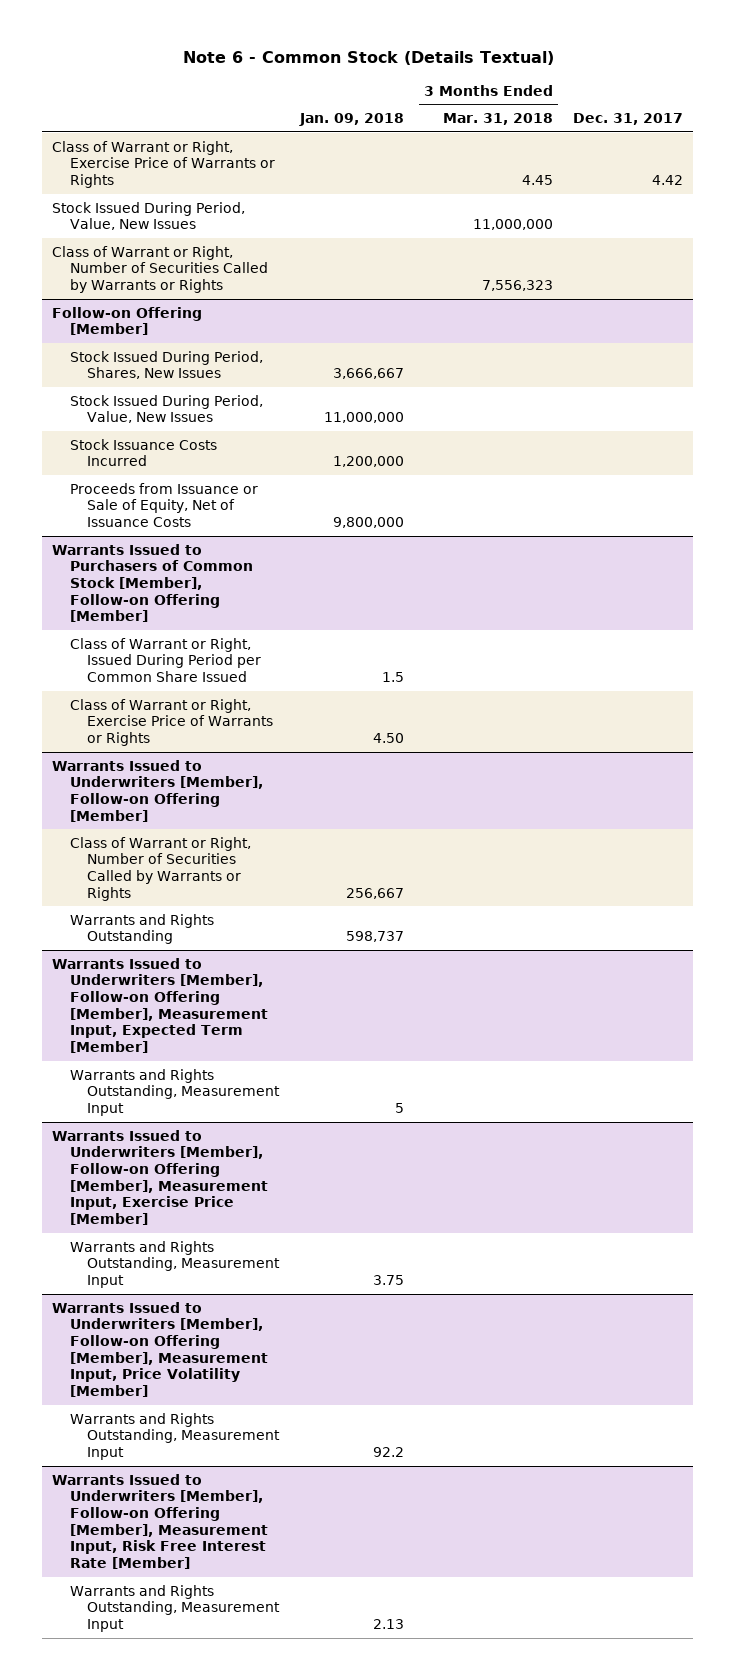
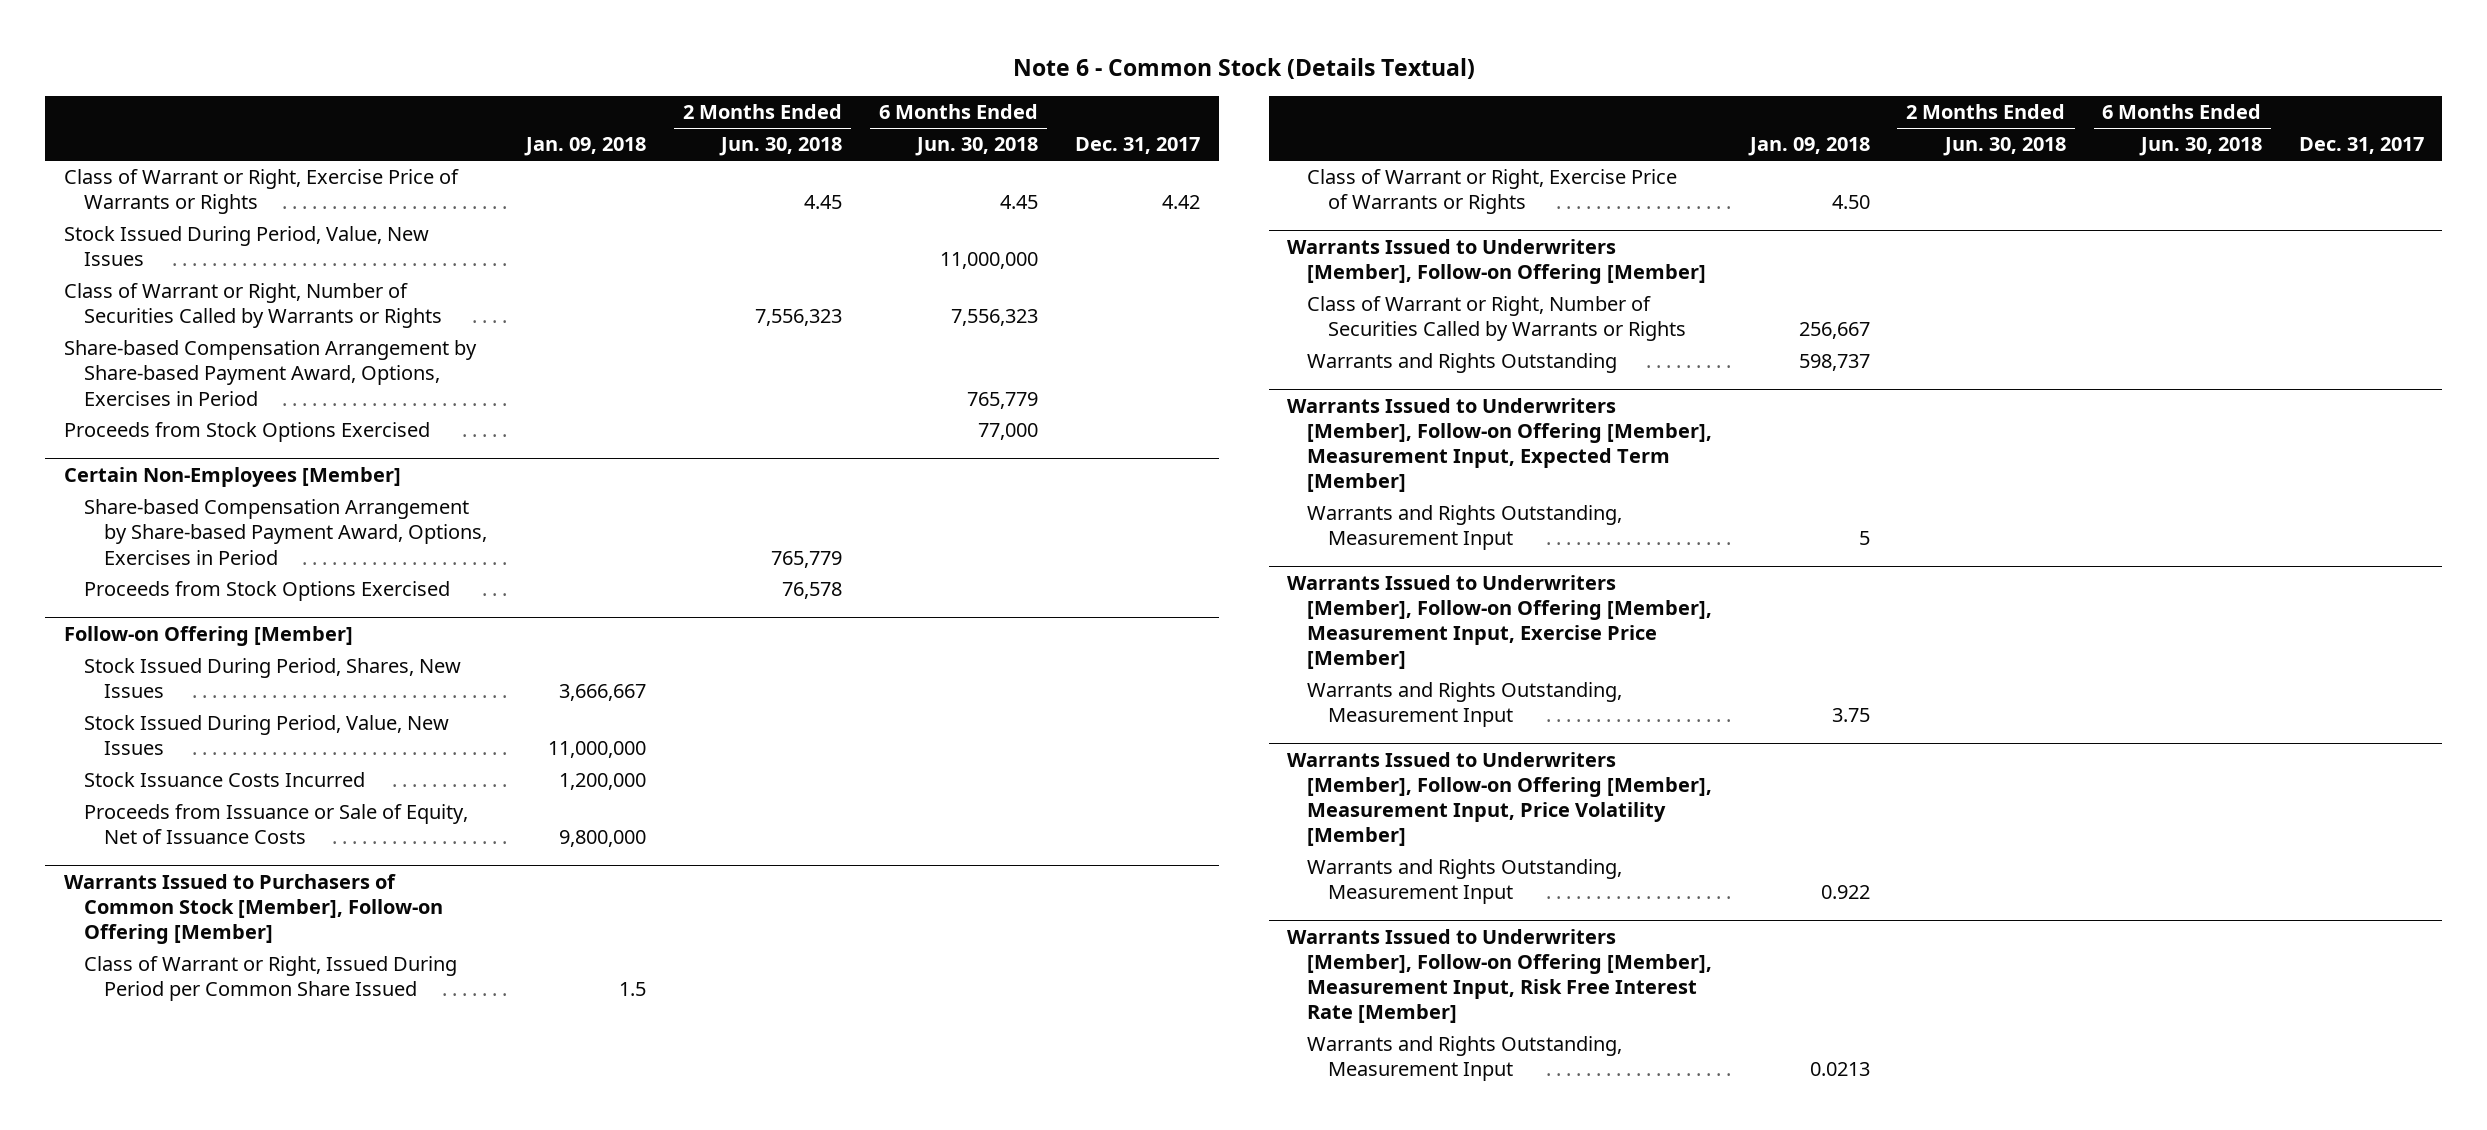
- | Jan. 09, 2018 | 3 Months Ended Mar. 31, 2018 | Dec. 31, 2017
+ | Jan. 09, 2018 | 2 Months Ended Jun. 30, 2018 | 6 Months Ended Jun. 30, 2018 | Dec. 31, 2017
+ Share-based Compensation Arrangement by Share-based Payment Award, Options, Exercises in Period | | | 765,779 |
+ Proceeds from Stock Options Exercised | | | 77,000 |
+ Certain Non-Employees [Member]
+ Share-based Compensation Arrangement by Share-based Payment Award, Options, Exercises in Period | | 765,779 | |
+ Proceeds from Stock Options Exercised | | 76,578 | |
@ Warrants Issued to Underwriters [Member], Follow-on Offering [Member], Measurement Input, Price Volatility [Member]
- Warrants and Rights Outstanding, Measurement Input | 92.2 | |
+ Warrants and Rights Outstanding, Measurement Input | 0.922 | | |
@ Warrants Issued to Underwriters [Member], Follow-on Offering [Member], Measurement Input, Risk Free Interest Rate [Member]
- Warrants and Rights Outstanding, Measurement Input | 2.13 | |
+ Warrants and Rights Outstanding, Measurement Input | 0.0213 | | |

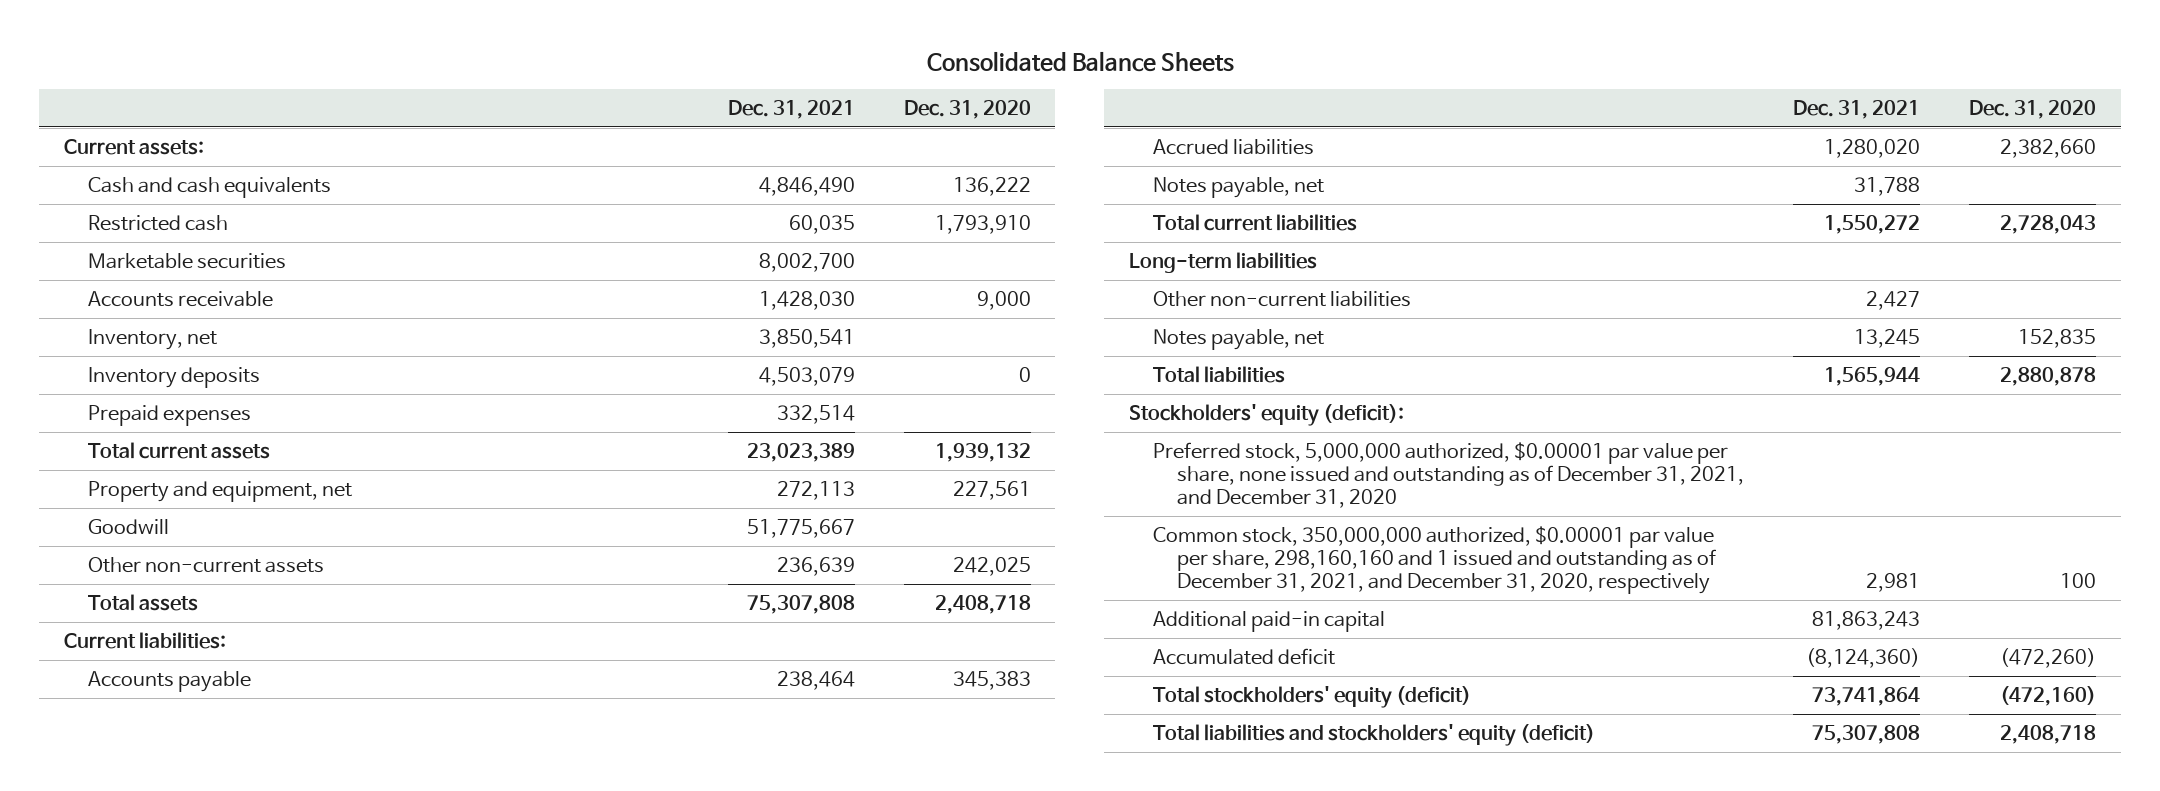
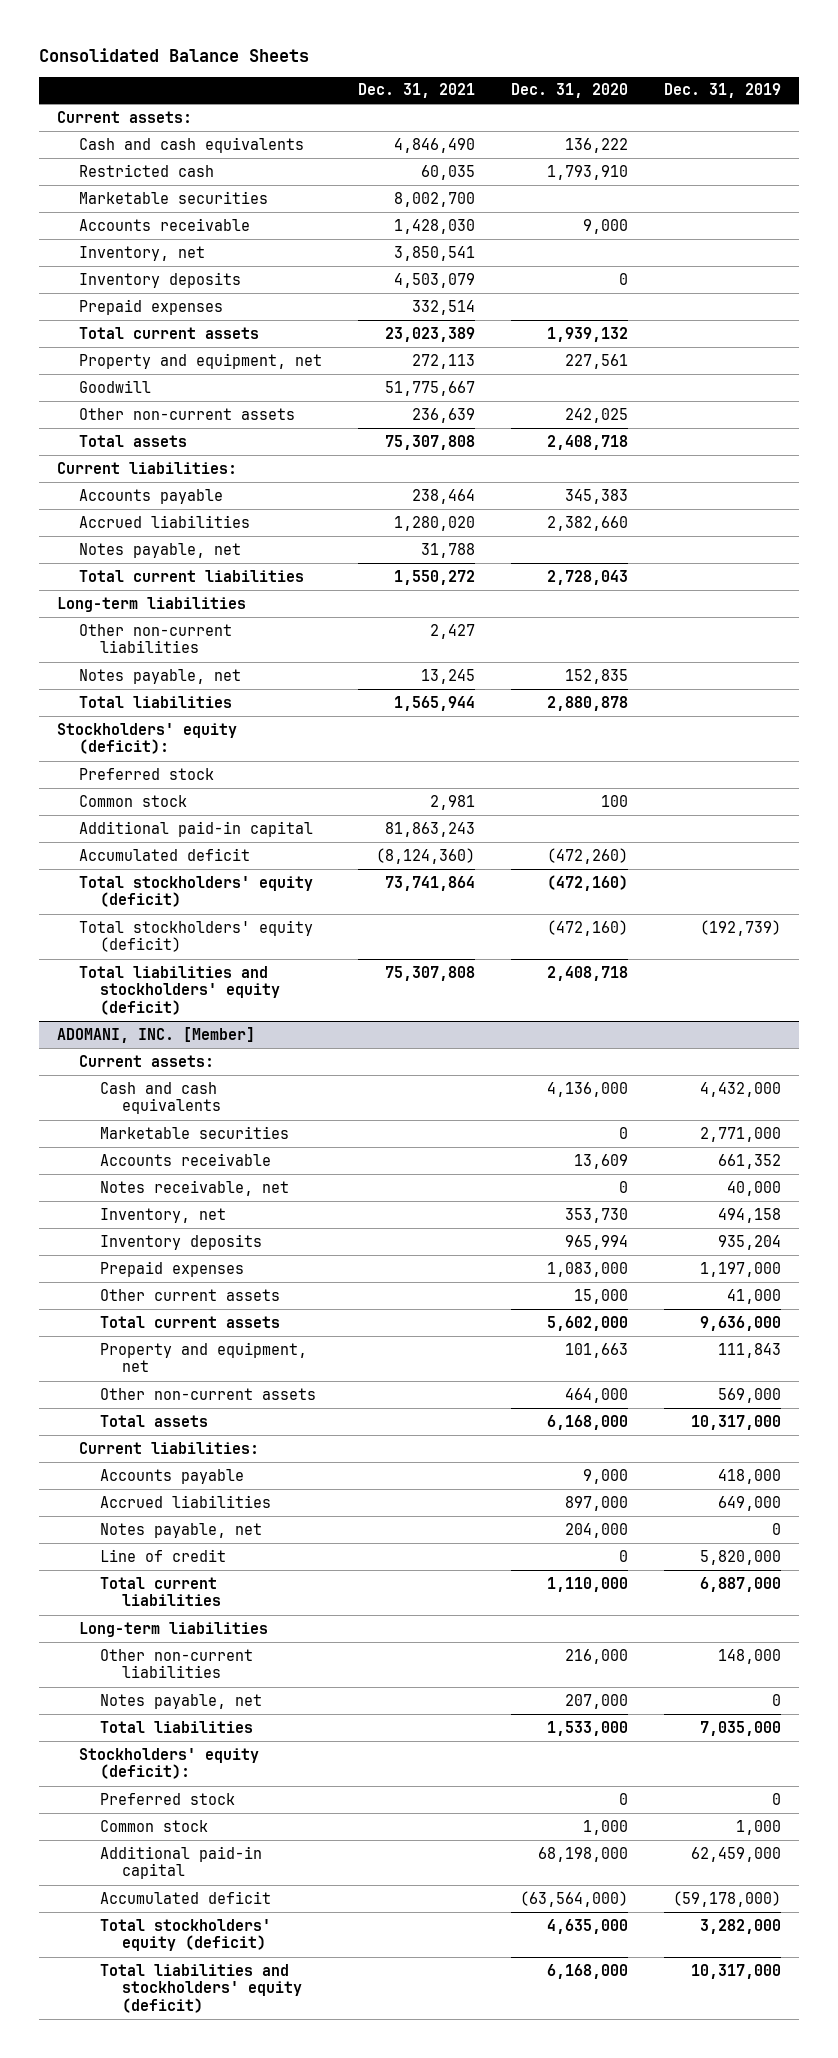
- | Dec. 31, 2021 | Dec. 31, 2020
+ | Dec. 31, 2021 | Dec. 31, 2020 | Dec. 31, 2019
- Preferred stock, 5,000,000 authorized, $0.00001 par value per share, none issued and outstanding as of December 31, 2021, and December 31, 2020
- Common stock, 350,000,000 authorized, $0.00001 par value per share, 298,160,160 and 1 issued and outstanding as of December 31, 2021, and December 31, 2020, respectively | 2,981 | 100
+ Preferred stock
+ Common stock | 2,981 | 100 |
+ Total stockholders' equity (deficit) | | (472,160) | (192,739)
+ ADOMANI, INC. [Member]
+ Current assets:
+ Cash and cash equivalents | | 4,136,000 | 4,432,000
+ Marketable securities | | 0 | 2,771,000
+ Accounts receivable | | 13,609 | 661,352
+ Notes receivable, net | | 0 | 40,000
+ Inventory, net | | 353,730 | 494,158
+ Inventory deposits | | 965,994 | 935,204
+ Prepaid expenses | | 1,083,000 | 1,197,000
+ Other current assets | | 15,000 | 41,000
+ Total current assets | | 5,602,000 | 9,636,000
+ Property and equipment, net | | 101,663 | 111,843
+ Other non-current assets | | 464,000 | 569,000
+ Total assets | | 6,168,000 | 10,317,000
+ Current liabilities:
+ Accounts payable | | 9,000 | 418,000
+ Accrued liabilities | | 897,000 | 649,000
+ Notes payable, net | | 204,000 | 0
+ Line of credit | | 0 | 5,820,000
+ Total current liabilities | | 1,110,000 | 6,887,000
+ Long-term liabilities
+ Other non-current liabilities | | 216,000 | 148,000
+ Notes payable, net | | 207,000 | 0
+ Total liabilities | | 1,533,000 | 7,035,000
+ Stockholders' equity (deficit):
+ Preferred stock | | 0 | 0
+ Common stock | | 1,000 | 1,000
+ Additional paid-in capital | | 68,198,000 | 62,459,000
+ Accumulated deficit | | (63,564,000) | (59,178,000)
+ Total stockholders' equity (deficit) | | 4,635,000 | 3,282,000
+ Total liabilities and stockholders' equity (deficit) | | 6,168,000 | 10,317,000

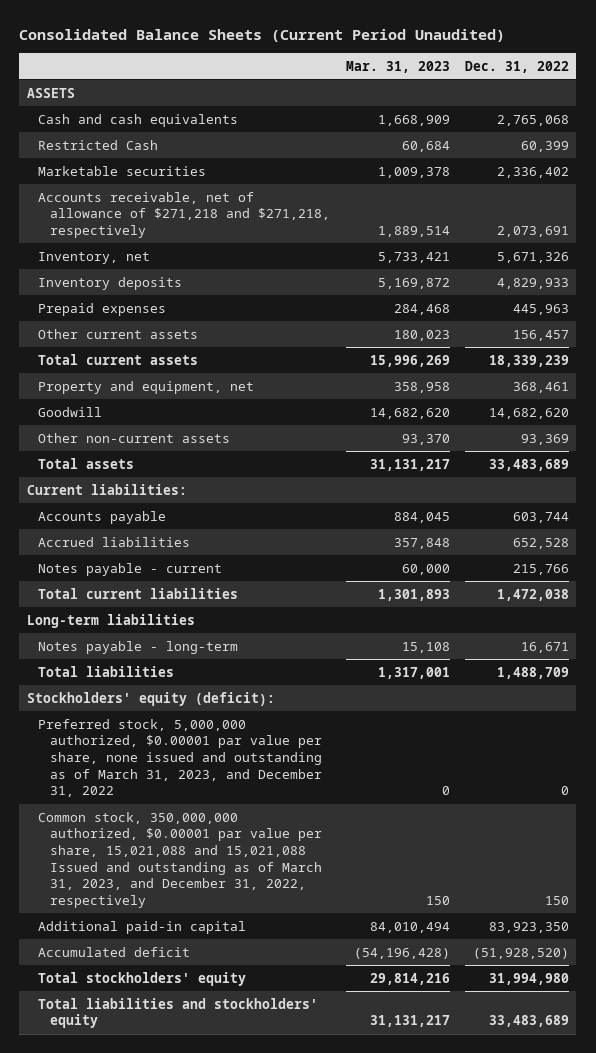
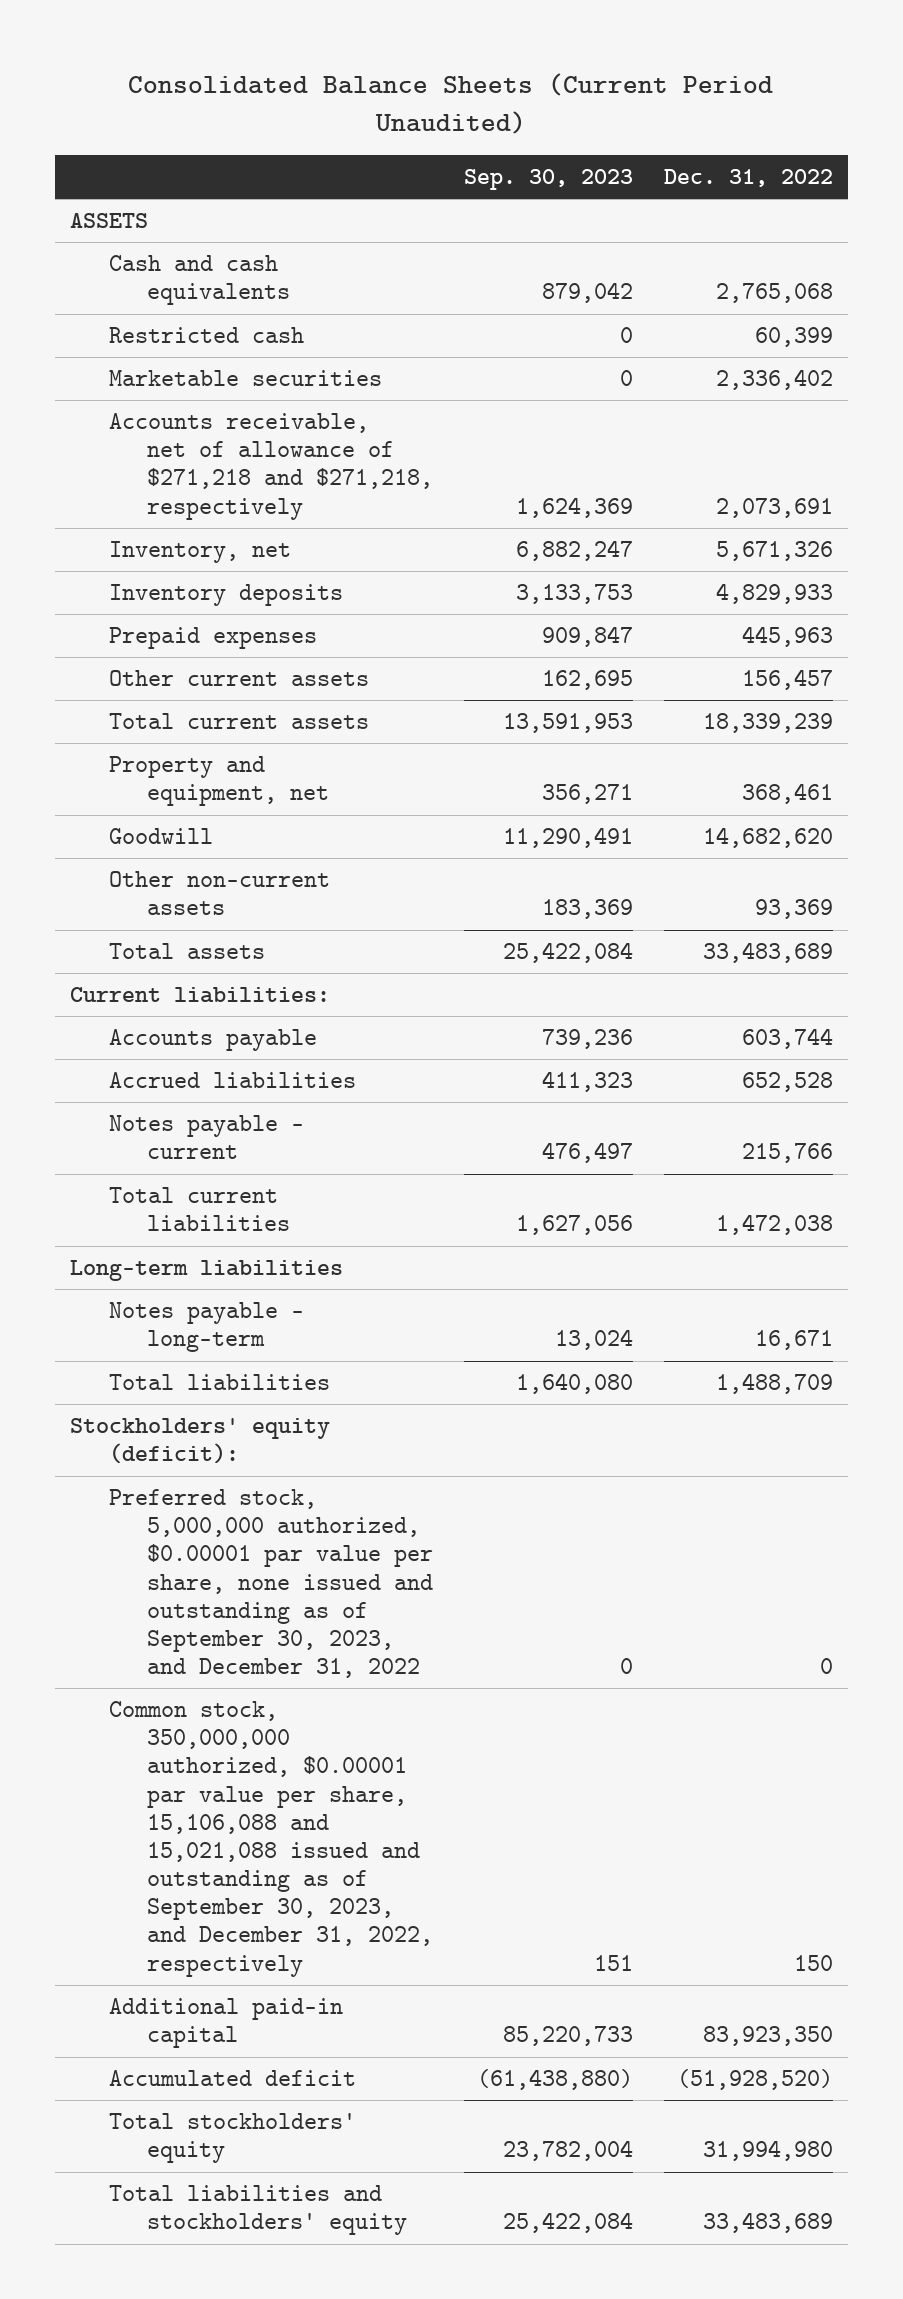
- | Mar. 31, 2023 | Dec. 31, 2022
+ | Sep. 30, 2023 | Dec. 31, 2022
- Restricted Cash | 60,684 | 60,399
+ Restricted cash | 0 | 60,399
- Preferred stock, 5,000,000 authorized, $0.00001 par value per share, none issued and outstanding as of March 31, 2023, and December 31, 2022 | 0 | 0
- Common stock, 350,000,000 authorized, $0.00001 par value per share, 15,021,088 and 15,021,088 Issued and outstanding as of March 31, 2023, and December 31, 2022, respectively | 150 | 150
+ Preferred stock, 5,000,000 authorized, $0.00001 par value per share, none issued and outstanding as of September 30, 2023, and December 31, 2022 | 0 | 0
+ Common stock, 350,000,000 authorized, $0.00001 par value per share, 15,106,088 and 15,021,088 issued and outstanding as of September 30, 2023, and December 31, 2022, respectively | 151 | 150

